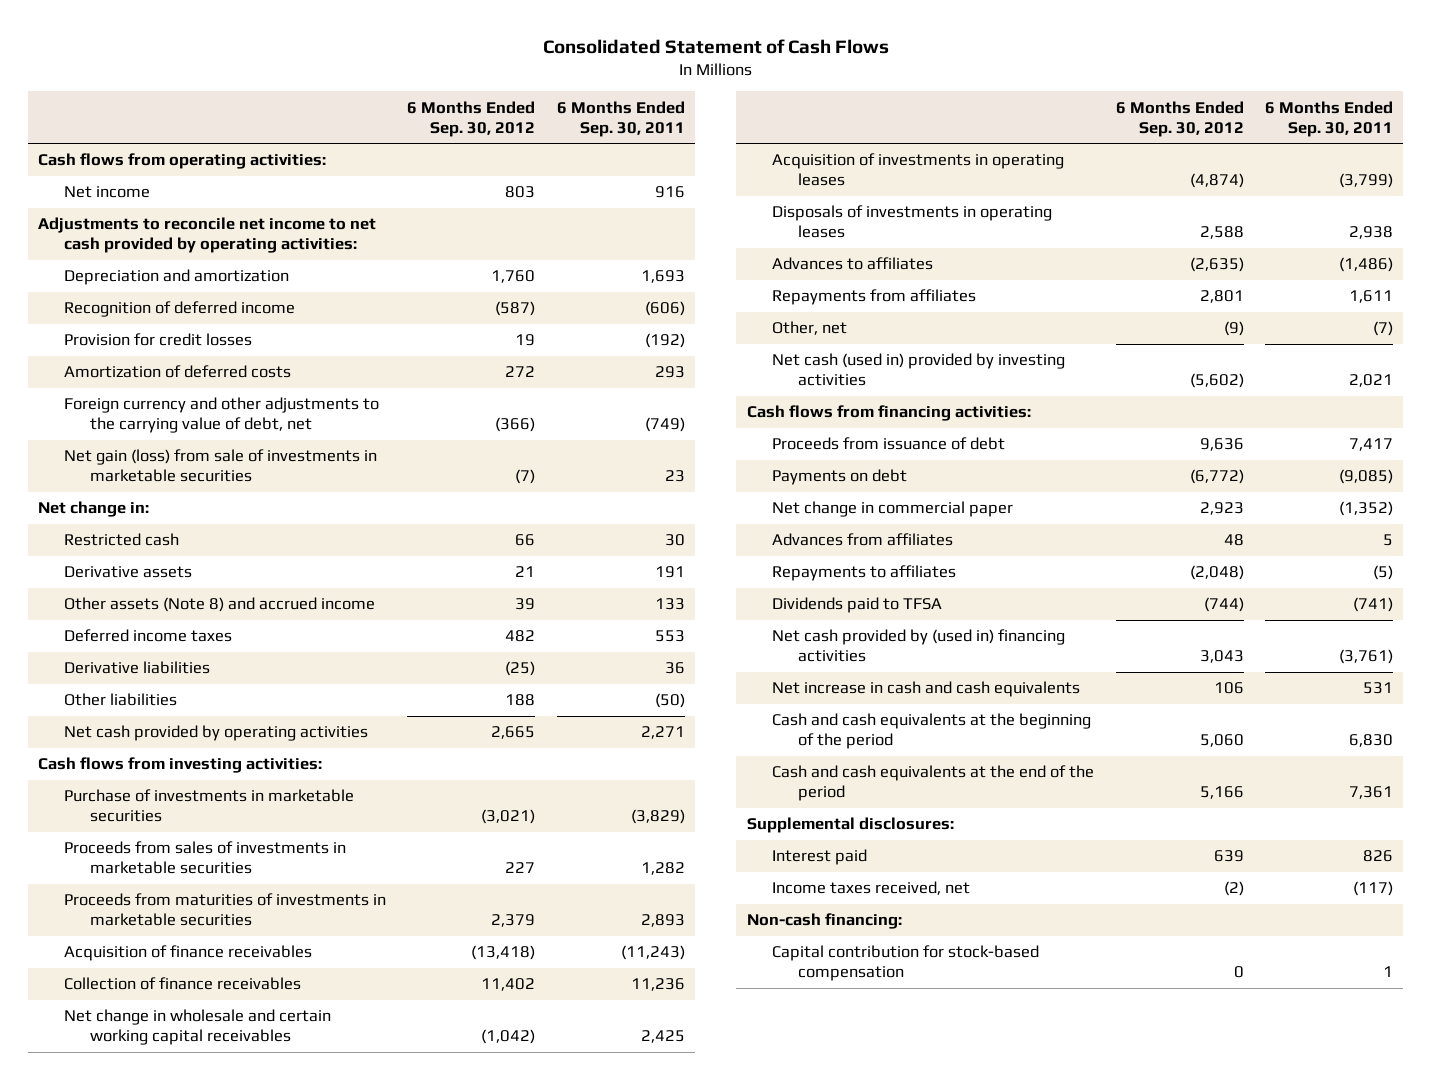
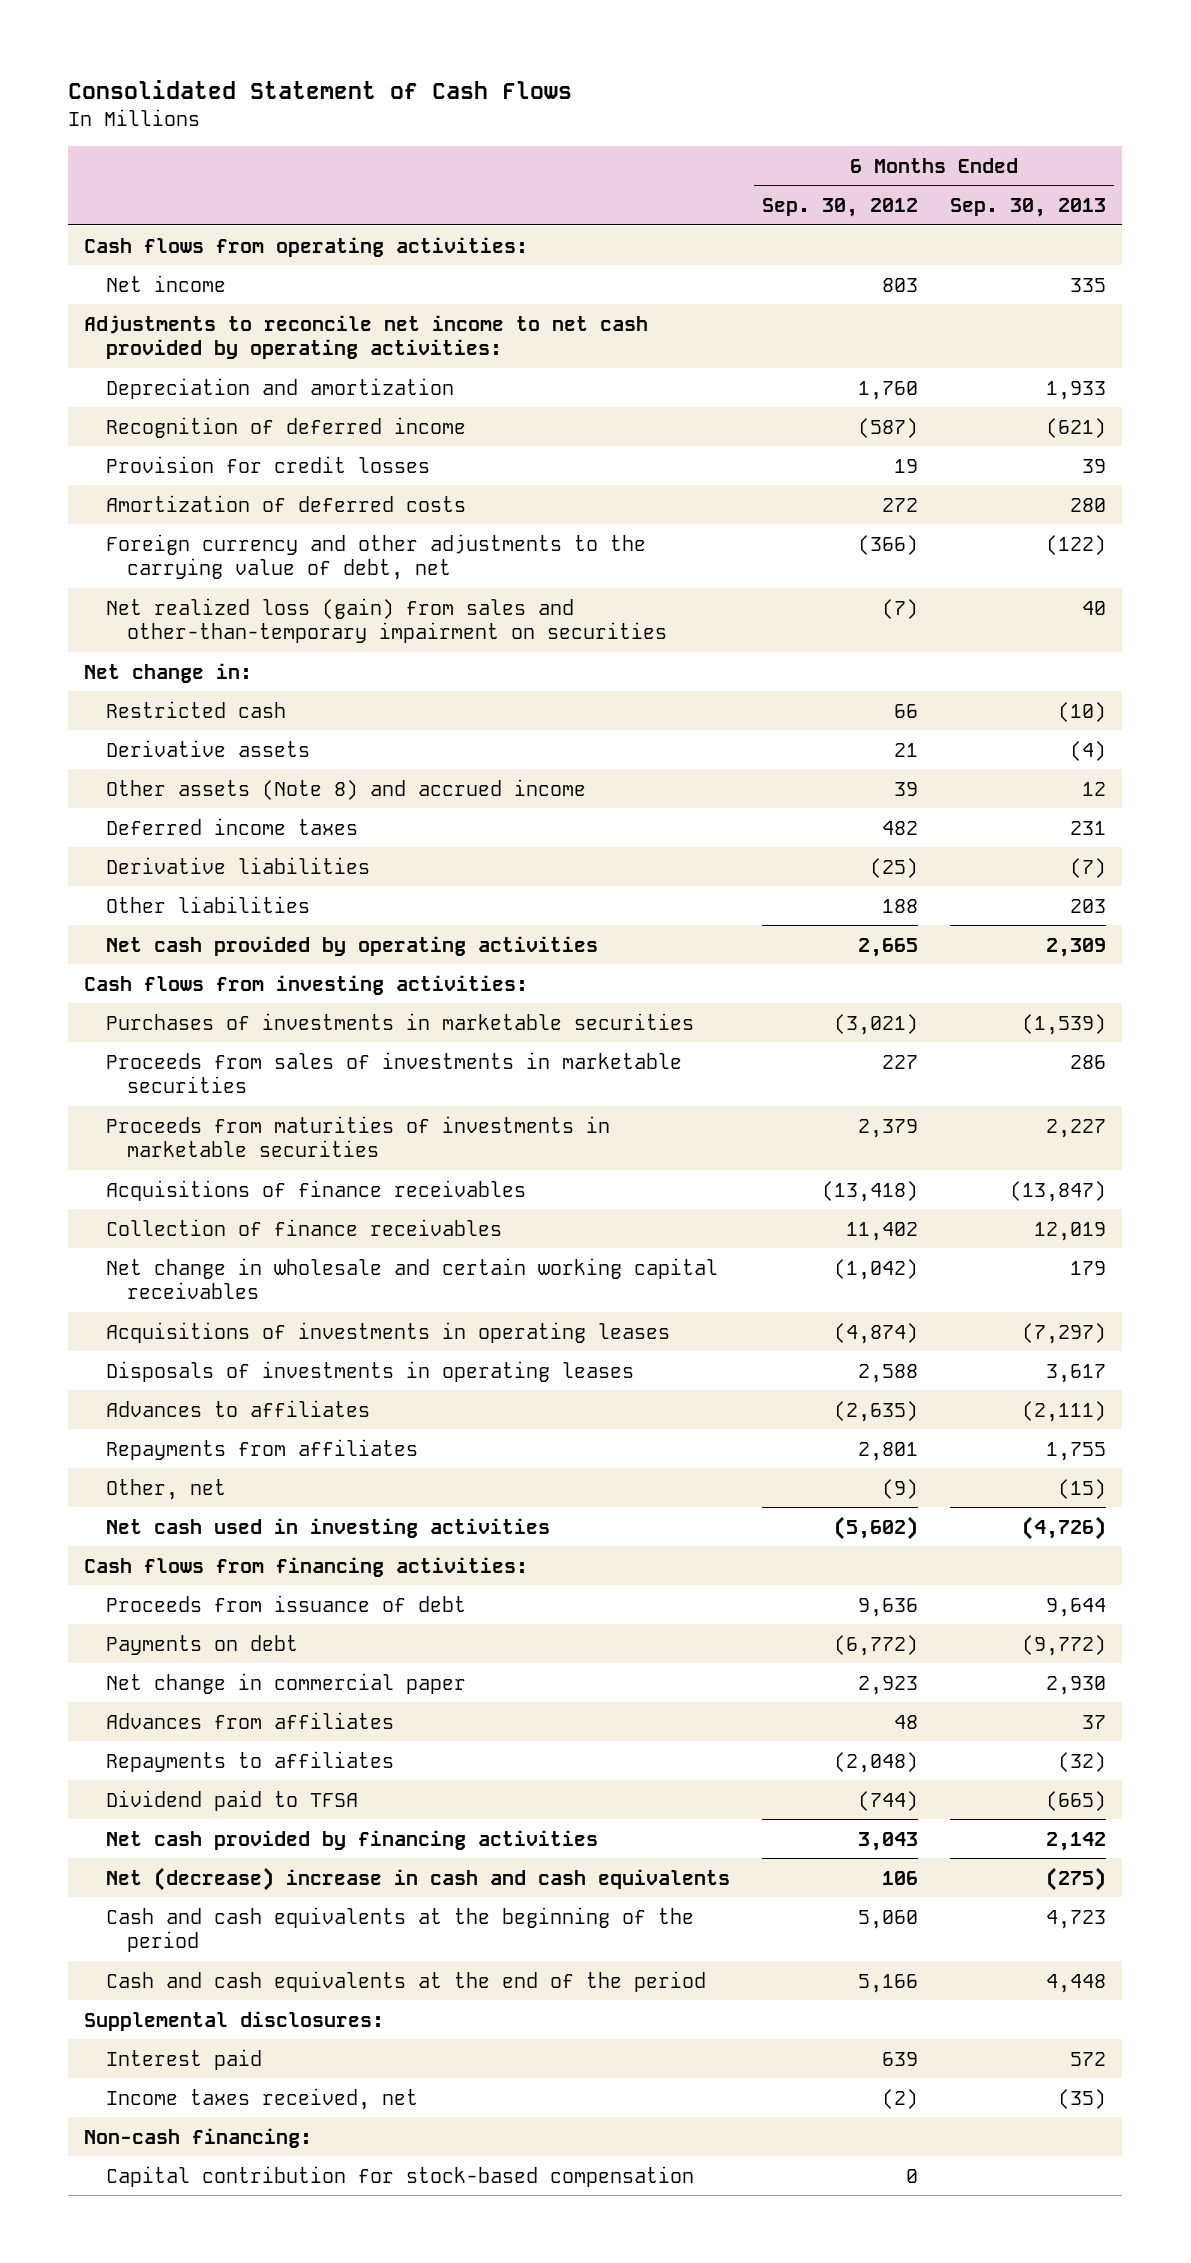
- | 6 Months Ended Sep. 30, 2012 | 6 Months Ended Sep. 30, 2011
+ | 6 Months Ended Sep. 30, 2012 | 6 Months Ended Sep. 30, 2013
- Net gain (loss) from sale of investments in marketable securities | (7) | 23
+ Net realized loss (gain) from sales and other-than-temporary impairment on securities | (7) | 40
- Purchase of investments in marketable securities | (3,021) | (3,829)
+ Purchases of investments in marketable securities | (3,021) | (1,539)
- Acquisition of finance receivables | (13,418) | (11,243)
+ Acquisitions of finance receivables | (13,418) | (13,847)
- Acquisition of investments in operating leases | (4,874) | (3,799)
+ Acquisitions of investments in operating leases | (4,874) | (7,297)
- Net cash (used in) provided by investing activities | (5,602) | 2,021
+ Net cash used in investing activities | (5,602) | (4,726)
- Dividends paid to TFSA | (744) | (741)
- Net cash provided by (used in) financing activities | 3,043 | (3,761)
- Net increase in cash and cash equivalents | 106 | 531
+ Dividend paid to TFSA | (744) | (665)
+ Net cash provided by financing activities | 3,043 | 2,142
+ Net (decrease) increase in cash and cash equivalents | 106 | (275)

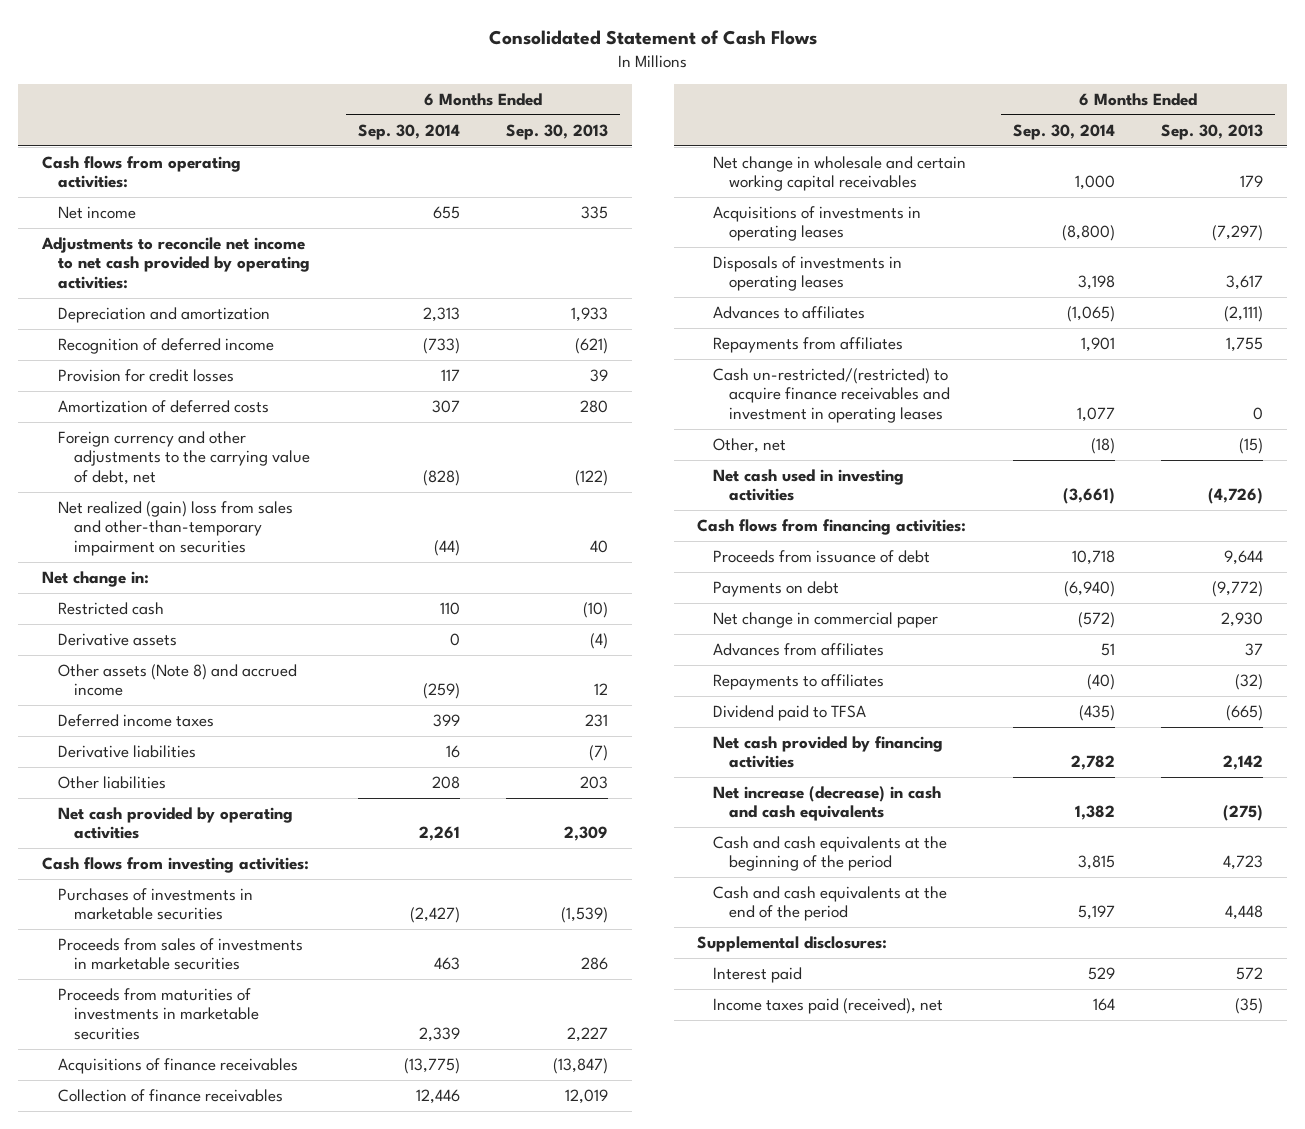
- | 6 Months Ended Sep. 30, 2012 | 6 Months Ended Sep. 30, 2013
+ | 6 Months Ended Sep. 30, 2014 | 6 Months Ended Sep. 30, 2013
- Net realized loss (gain) from sales and other-than-temporary impairment on securities | (7) | 40
+ Net realized (gain) loss from sales and other-than-temporary impairment on securities | (44) | 40
+ Cash un-restricted/(restricted) to acquire finance receivables and investment in operating leases | 1,077 | 0
- Net (decrease) increase in cash and cash equivalents | 106 | (275)
+ Net increase (decrease) in cash and cash equivalents | 1,382 | (275)
- Income taxes received, net | (2) | (35)
- Non-cash financing:
- Capital contribution for stock-based compensation | 0 |
+ Income taxes paid (received), net | 164 | (35)

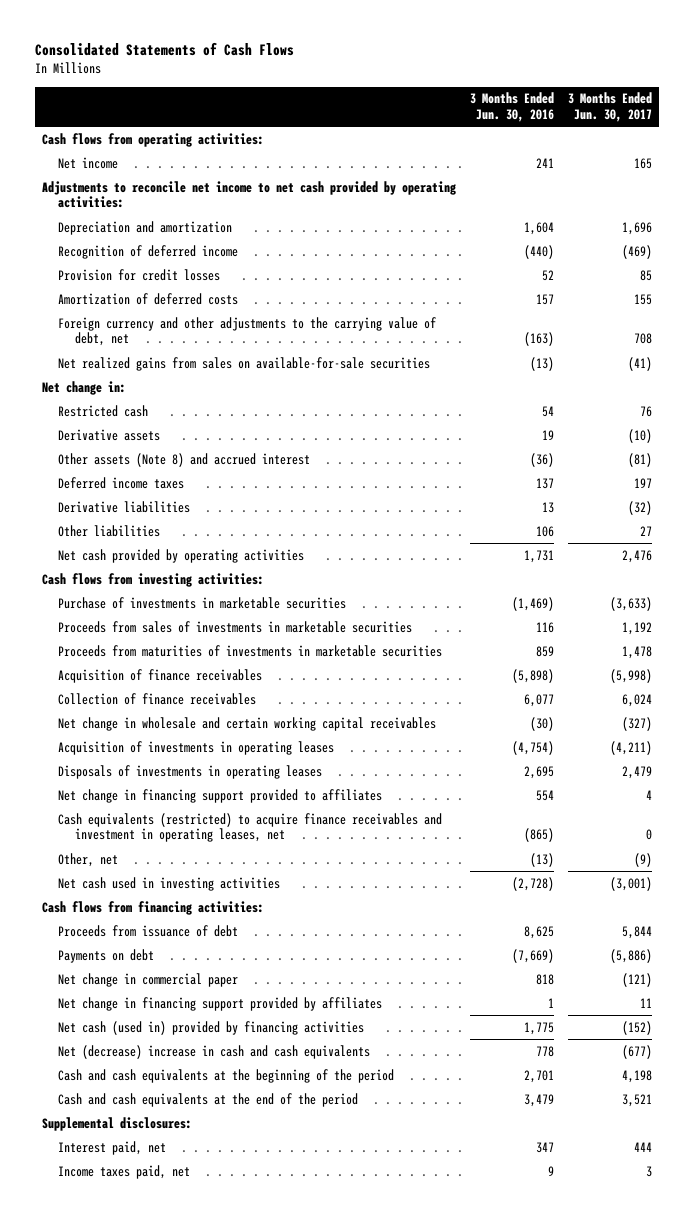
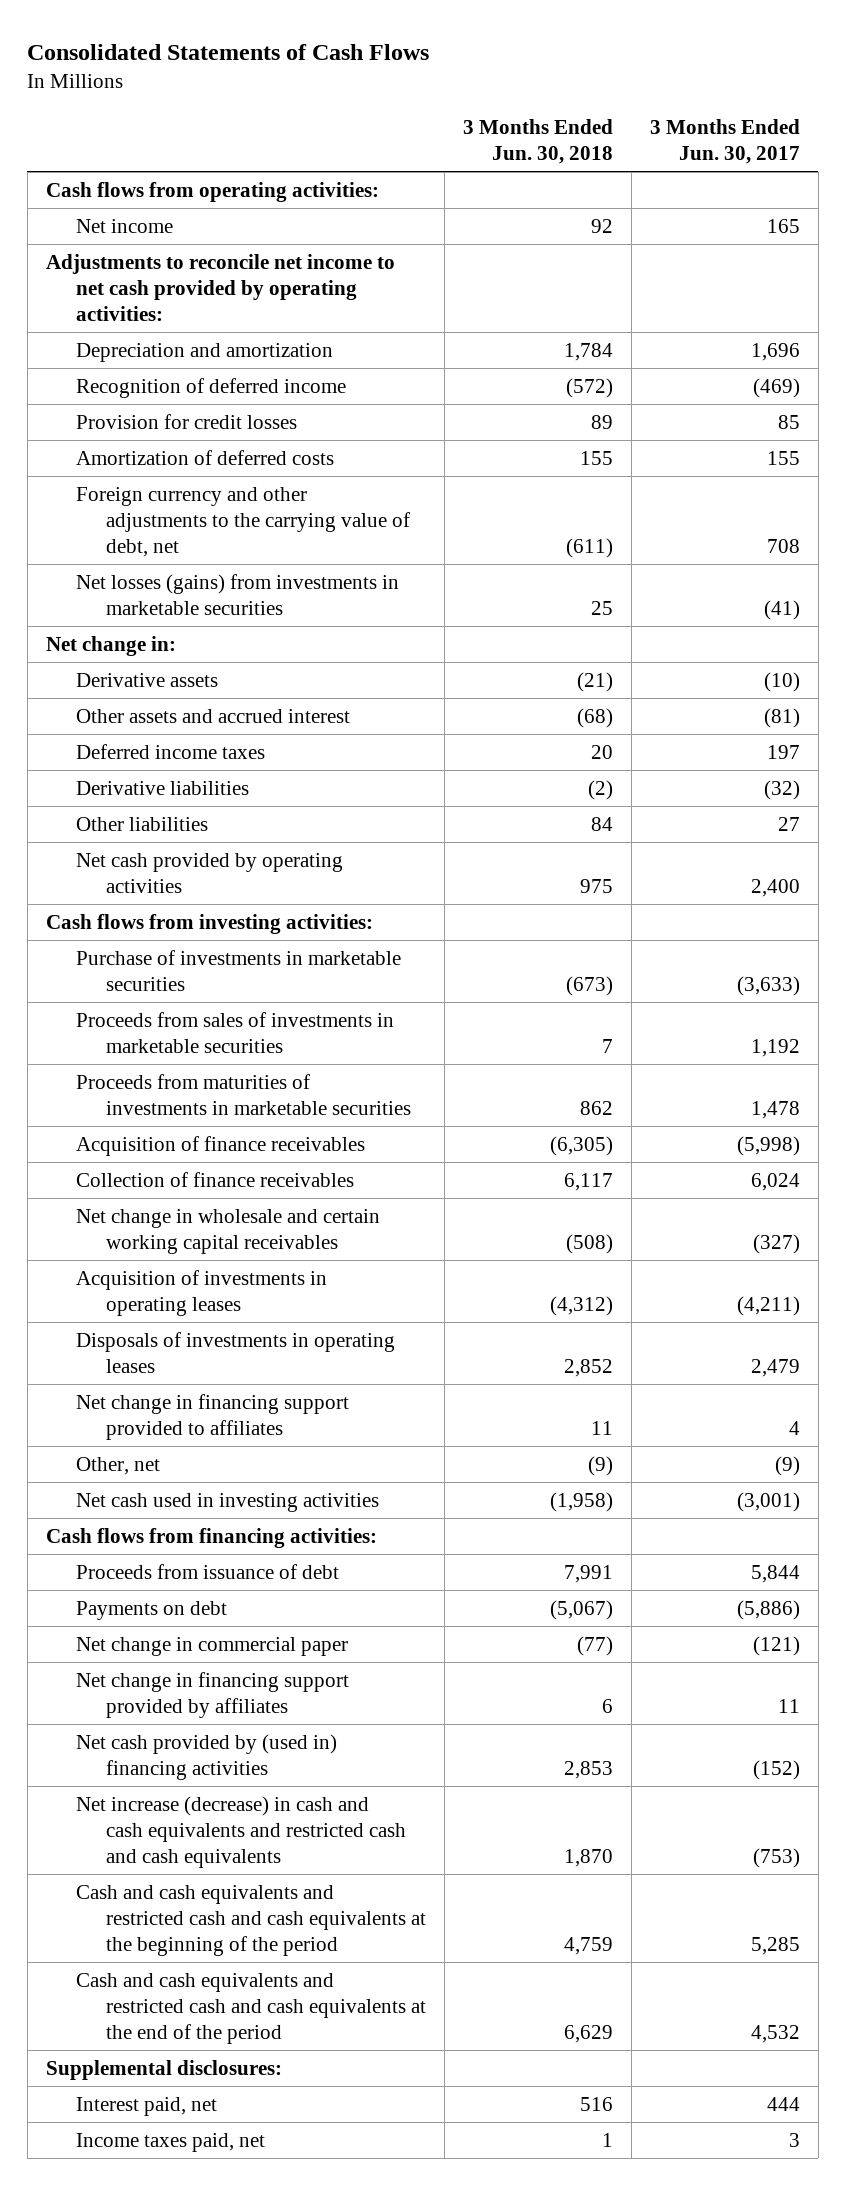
- | 3 Months Ended Jun. 30, 2016 | 3 Months Ended Jun. 30, 2017
+ | 3 Months Ended Jun. 30, 2018 | 3 Months Ended Jun. 30, 2017
- Net realized gains from sales on available-for-sale securities | (13) | (41)
+ Net losses (gains) from investments in marketable securities | 25 | (41)
- Restricted cash | 54 | 76
- Other assets (Note 8) and accrued interest | (36) | (81)
+ Other assets and accrued interest | (68) | (81)
- Net cash provided by operating activities | 1,731 | 2,476
+ Net cash provided by operating activities | 975 | 2,400
- Cash equivalents (restricted) to acquire finance receivables and investment in operating leases, net | (865) | 0
- Net cash (used in) provided by financing activities | 1,775 | (152)
- Net (decrease) increase in cash and cash equivalents | 778 | (677)
- Cash and cash equivalents at the beginning of the period | 2,701 | 4,198
- Cash and cash equivalents at the end of the period | 3,479 | 3,521
+ Net cash provided by (used in) financing activities | 2,853 | (152)
+ Net increase (decrease) in cash and cash equivalents and restricted cash and cash equivalents | 1,870 | (753)
+ Cash and cash equivalents and restricted cash and cash equivalents at the beginning of the period | 4,759 | 5,285
+ Cash and cash equivalents and restricted cash and cash equivalents at the end of the period | 6,629 | 4,532

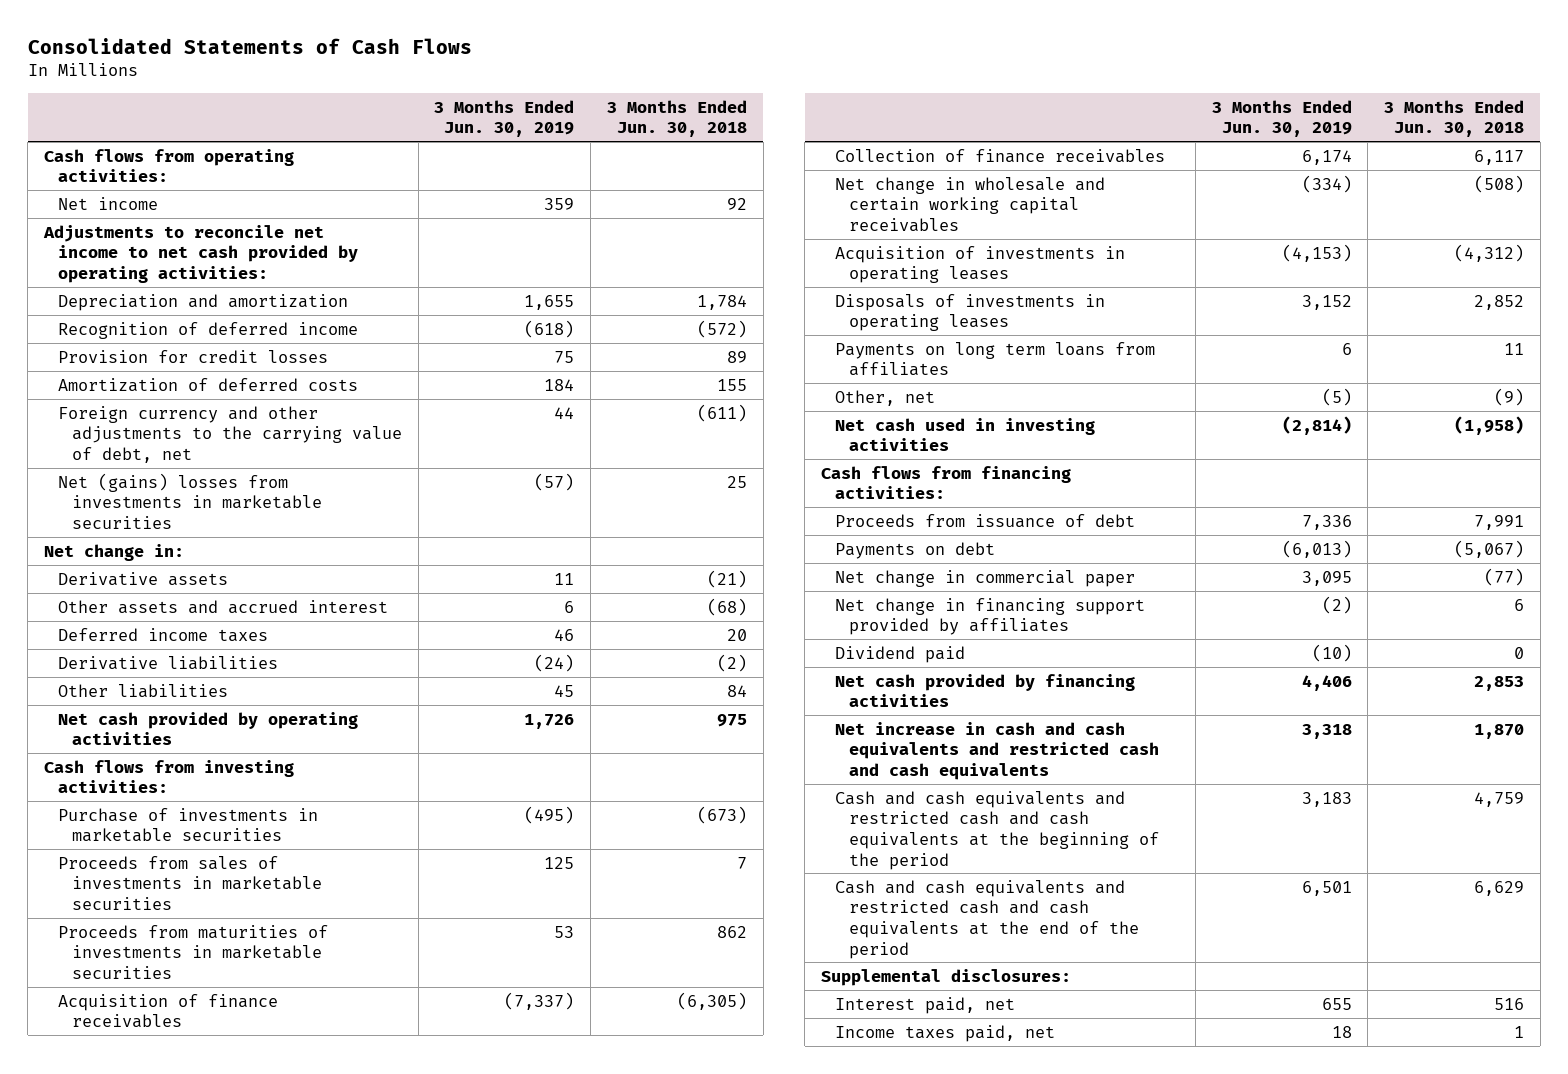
- | 3 Months Ended Jun. 30, 2018 | 3 Months Ended Jun. 30, 2017
+ | 3 Months Ended Jun. 30, 2019 | 3 Months Ended Jun. 30, 2018
- Net losses (gains) from investments in marketable securities | 25 | (41)
+ Net (gains) losses from investments in marketable securities | (57) | 25
- Net change in financing support provided to affiliates | 11 | 4
+ Payments on long term loans from affiliates | 6 | 11
- Net cash provided by (used in) financing activities | 2,853 | (152)
- Net increase (decrease) in cash and cash equivalents and restricted cash and cash equivalents | 1,870 | (753)
+ Dividend paid | (10) | 0
+ Net cash provided by financing activities | 4,406 | 2,853
+ Net increase in cash and cash equivalents and restricted cash and cash equivalents | 3,318 | 1,870

